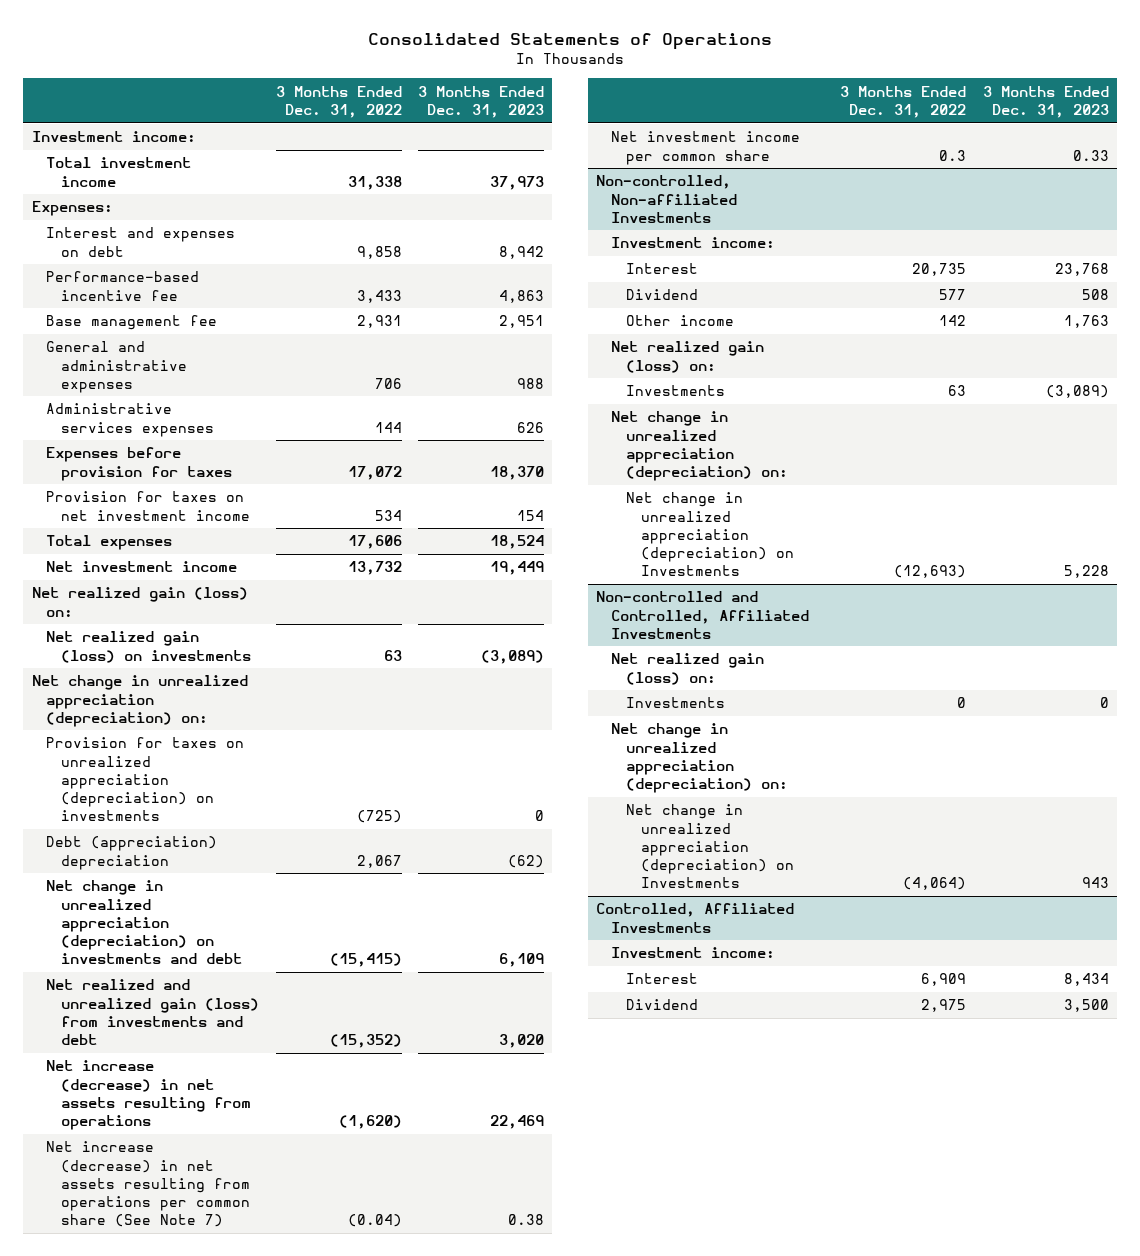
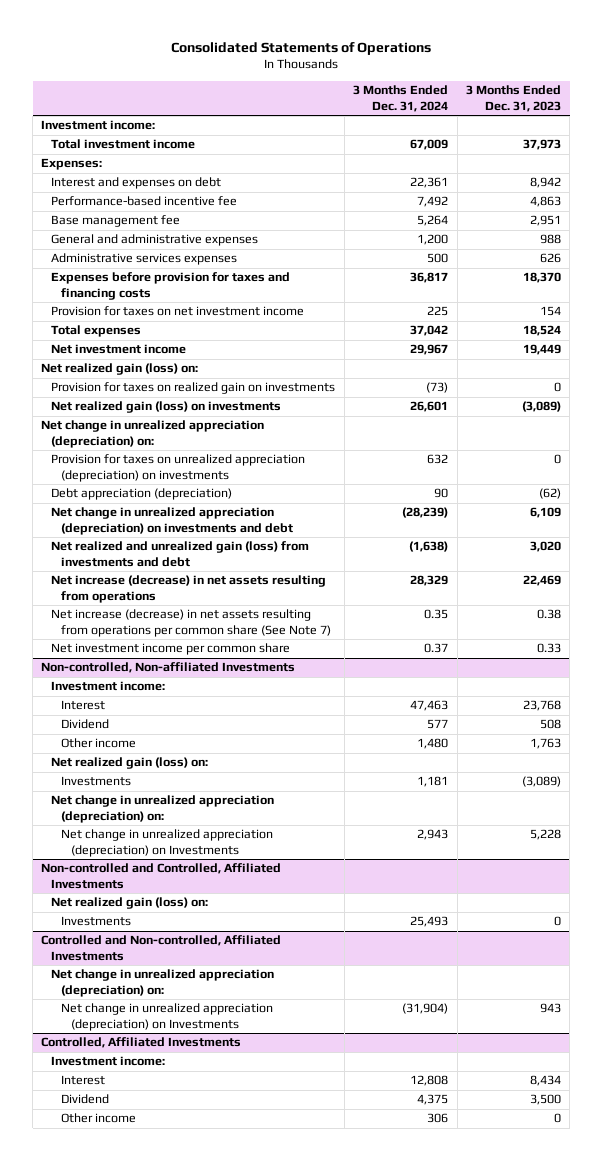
- | 3 Months Ended Dec. 31, 2022 | 3 Months Ended Dec. 31, 2023
+ | 3 Months Ended Dec. 31, 2024 | 3 Months Ended Dec. 31, 2023
- Expenses before provision for taxes | 17,072 | 18,370
+ Expenses before provision for taxes and financing costs | 36,817 | 18,370
+ Provision for taxes on realized gain on investments | (73) | 0
- Debt (appreciation) depreciation | 2,067 | (62)
+ Debt appreciation (depreciation) | 90 | (62)
+ Controlled and Non-controlled, Affiliated Investments
@ Controlled, Affiliated Investments
+ Other income | 306 | 0

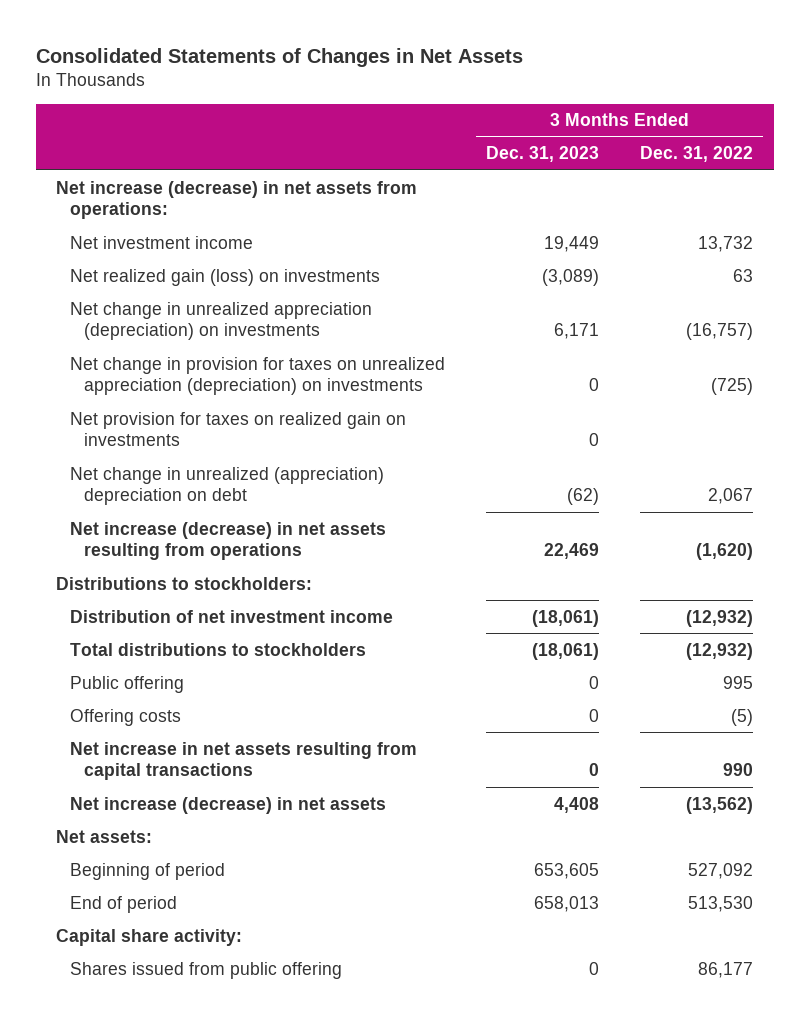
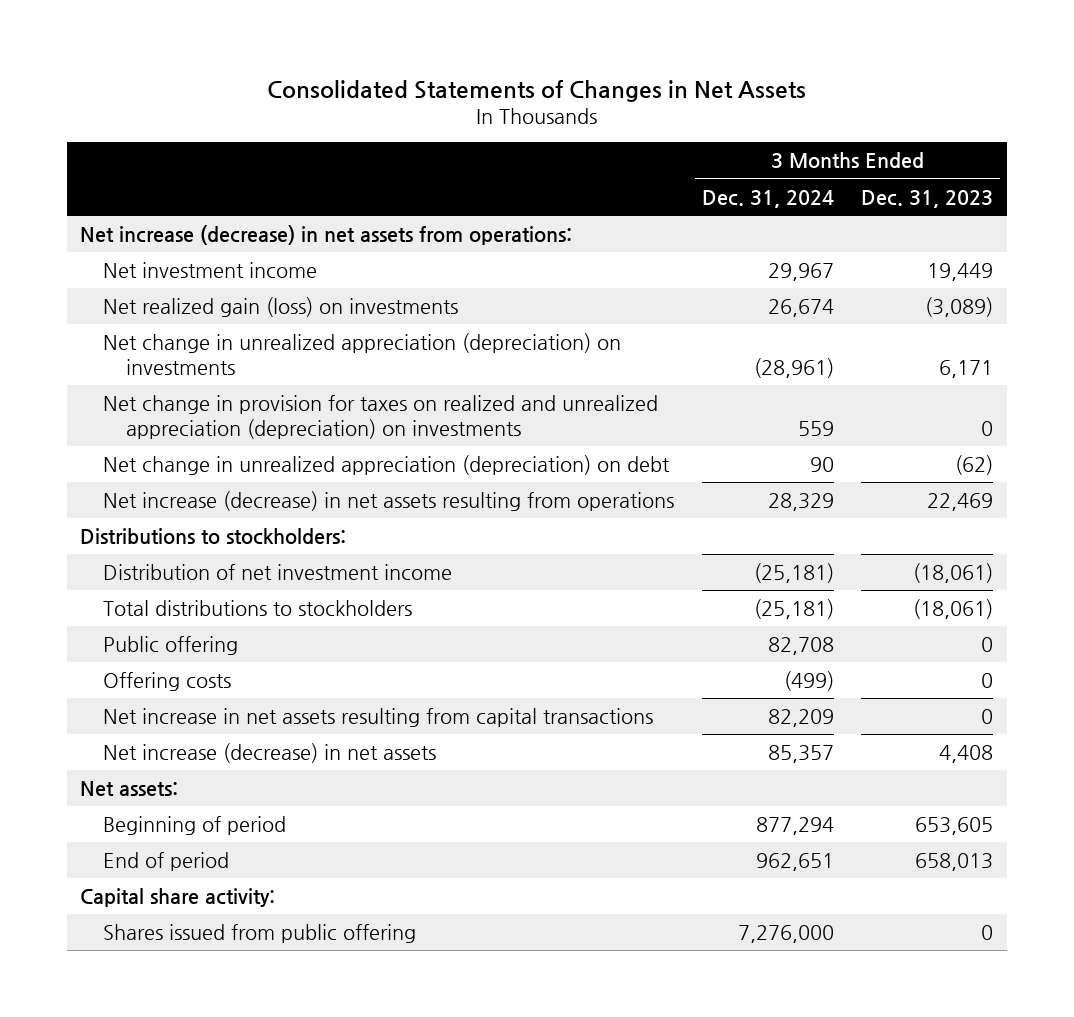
- | 3 Months Ended Dec. 31, 2023 | 3 Months Ended Dec. 31, 2022
+ | 3 Months Ended Dec. 31, 2024 | 3 Months Ended Dec. 31, 2023
- Net change in provision for taxes on unrealized appreciation (depreciation) on investments | 0 | (725)
- Net provision for taxes on realized gain on investments | 0 |
- Net change in unrealized (appreciation) depreciation on debt | (62) | 2,067
+ Net change in provision for taxes on realized and unrealized appreciation (depreciation) on investments | 559 | 0
+ Net change in unrealized appreciation (depreciation) on debt | 90 | (62)

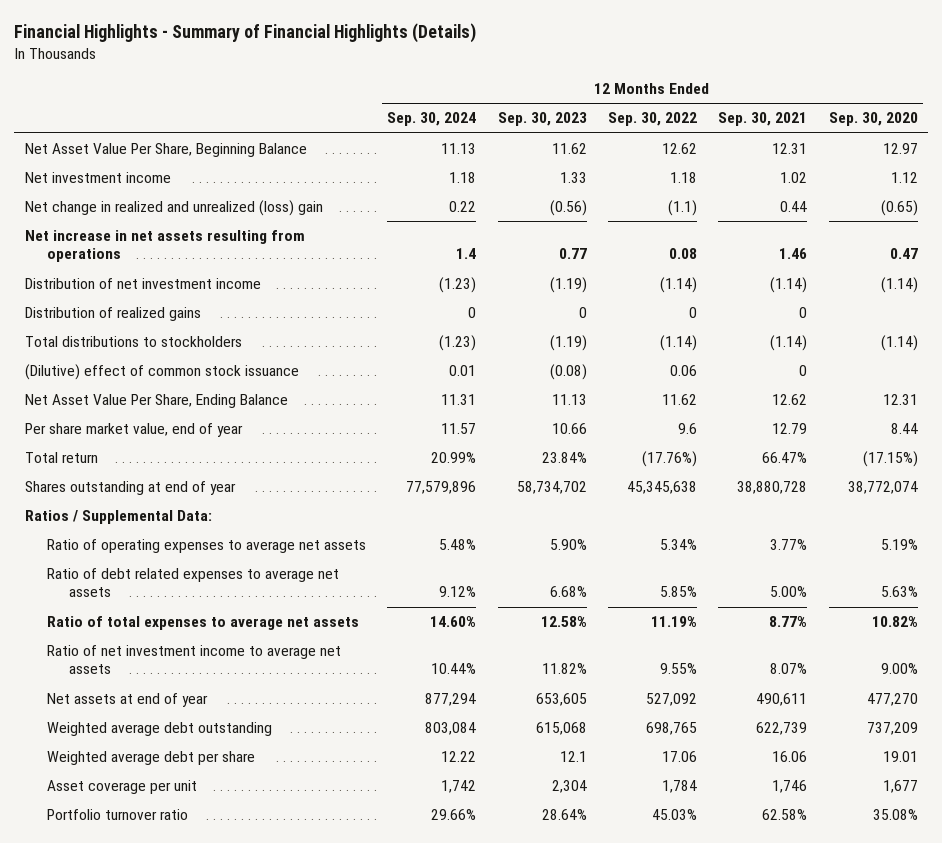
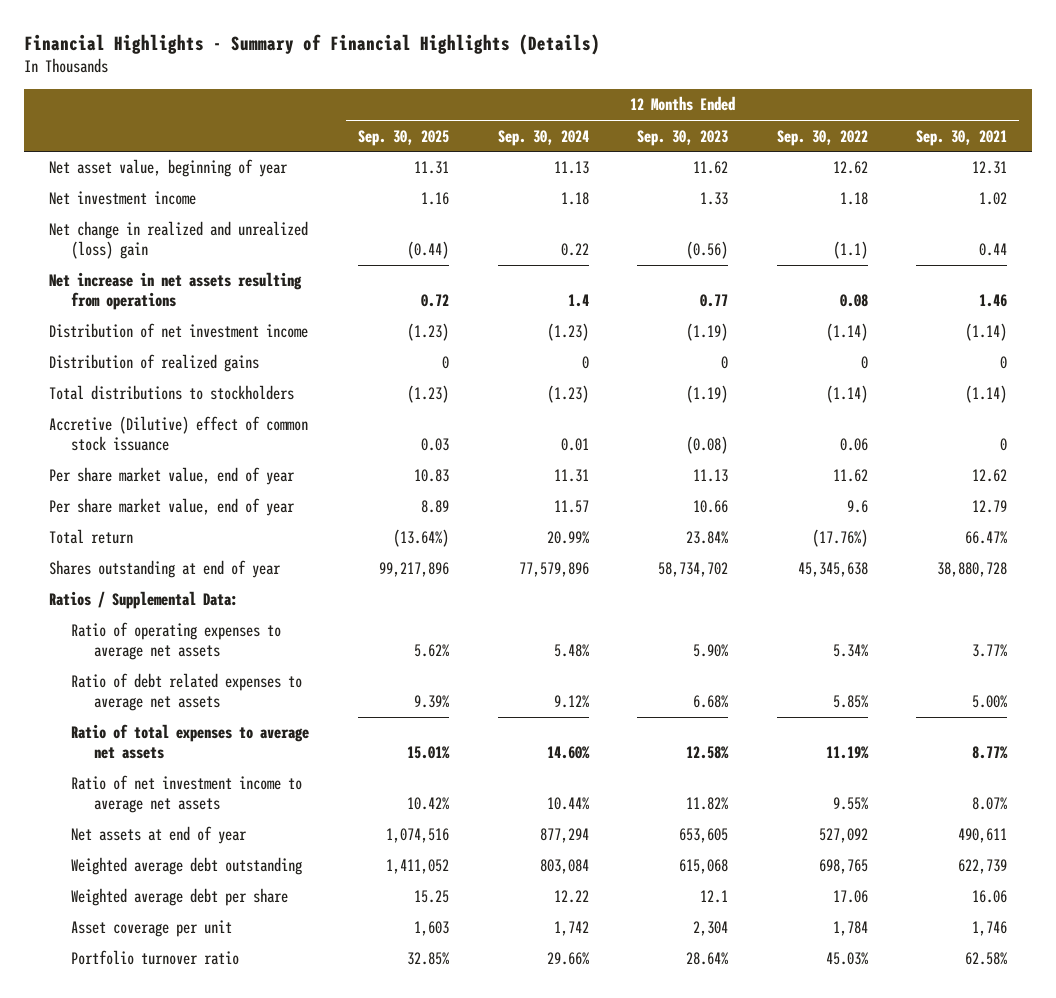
- | 12 Months Ended Sep. 30, 2024 | 12 Months Ended Sep. 30, 2023 | 12 Months Ended Sep. 30, 2022 | 12 Months Ended Sep. 30, 2021 | 12 Months Ended Sep. 30, 2020
+ | 12 Months Ended Sep. 30, 2025 | 12 Months Ended Sep. 30, 2024 | 12 Months Ended Sep. 30, 2023 | 12 Months Ended Sep. 30, 2022 | 12 Months Ended Sep. 30, 2021
- Net Asset Value Per Share, Beginning Balance | 11.13 | 11.62 | 12.62 | 12.31 | 12.97
+ Net asset value, beginning of year | 11.31 | 11.13 | 11.62 | 12.62 | 12.31
- (Dilutive) effect of common stock issuance | 0.01 | (0.08) | 0.06 | 0 |
- Net Asset Value Per Share, Ending Balance | 11.31 | 11.13 | 11.62 | 12.62 | 12.31
+ Accretive (Dilutive) effect of common stock issuance | 0.03 | 0.01 | (0.08) | 0.06 | 0
+ Per share market value, end of year | 10.83 | 11.31 | 11.13 | 11.62 | 12.62

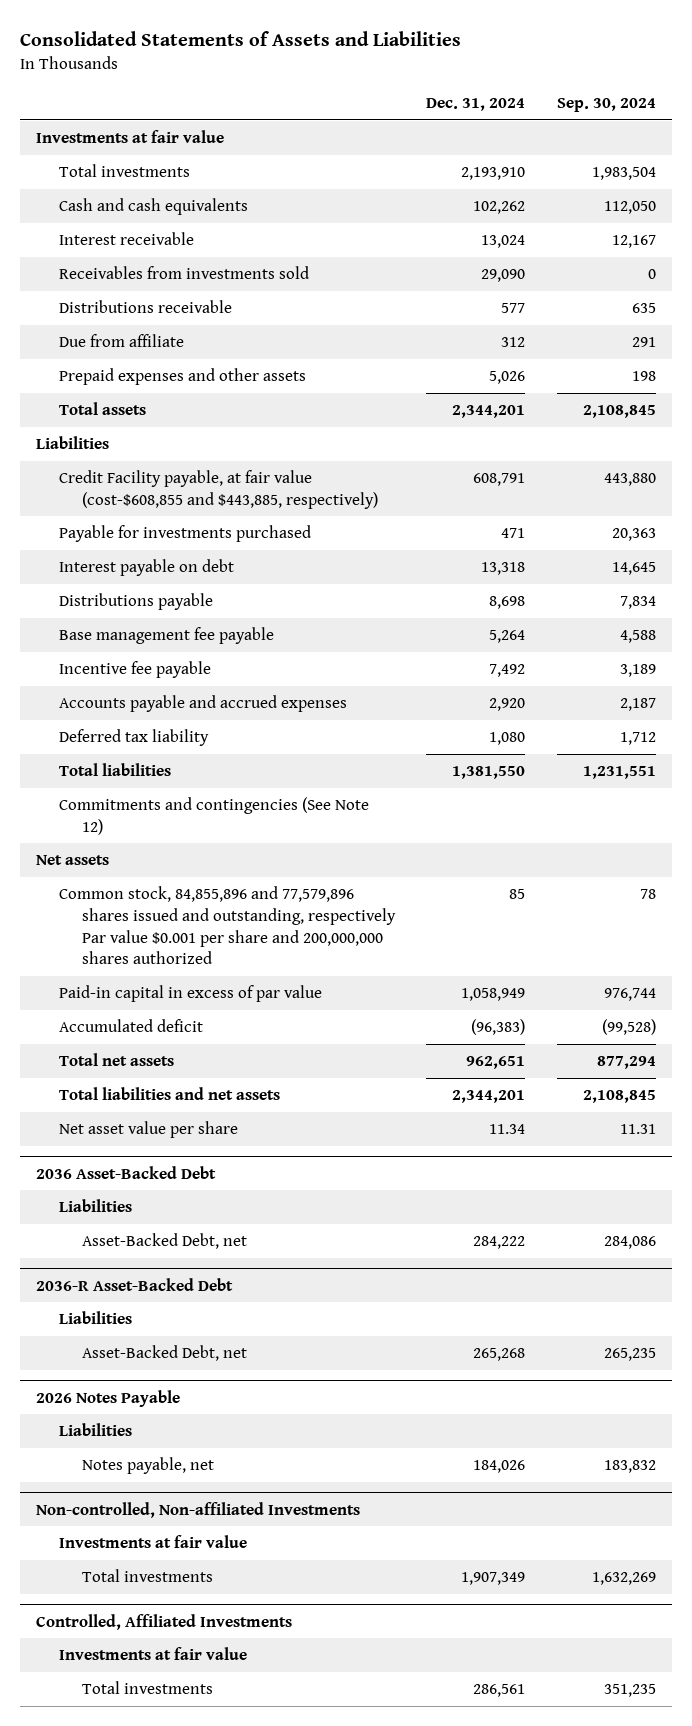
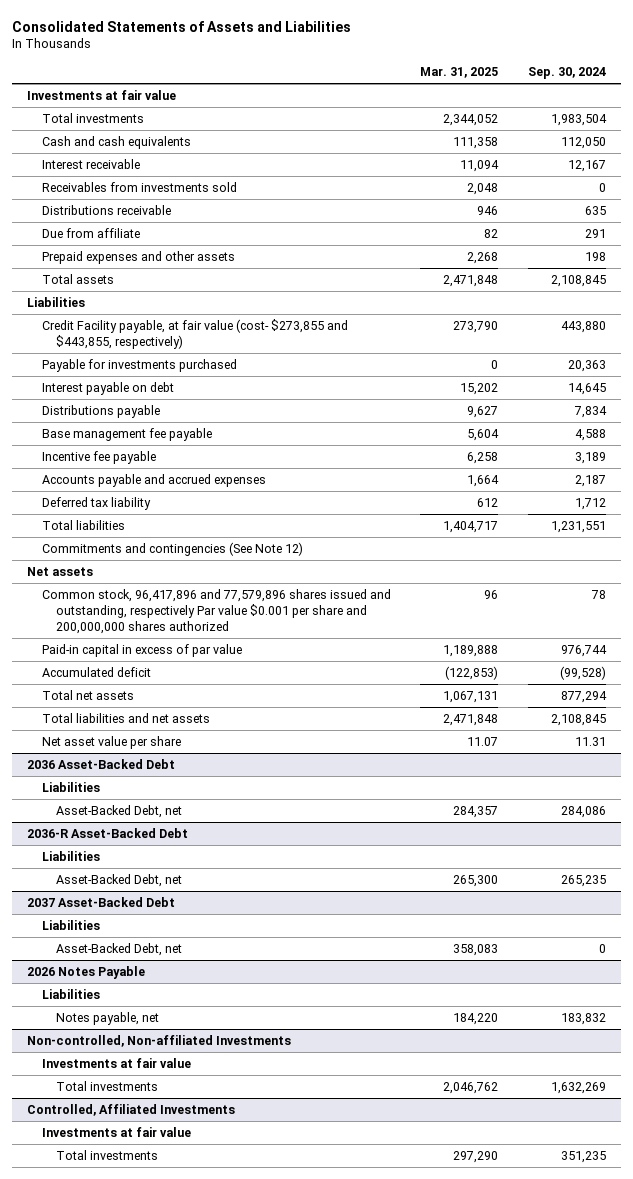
- | Dec. 31, 2024 | Sep. 30, 2024
+ | Mar. 31, 2025 | Sep. 30, 2024
- Credit Facility payable, at fair value (cost-$608,855 and $443,885, respectively) | 608,791 | 443,880
+ Credit Facility payable, at fair value (cost- $273,855 and $443,855, respectively) | 273,790 | 443,880
- Common stock, 84,855,896 and 77,579,896 shares issued and outstanding, respectively Par value $0.001 per share and 200,000,000 shares authorized | 85 | 78
+ Common stock, 96,417,896 and 77,579,896 shares issued and outstanding, respectively Par value $0.001 per share and 200,000,000 shares authorized | 96 | 78
+ 2037 Asset-Backed Debt
+ Liabilities
+ Asset-Backed Debt, net | 358,083 | 0

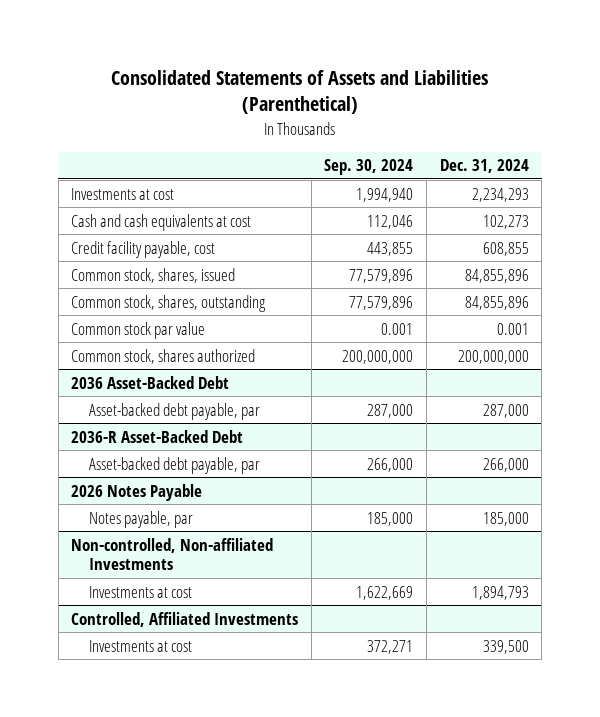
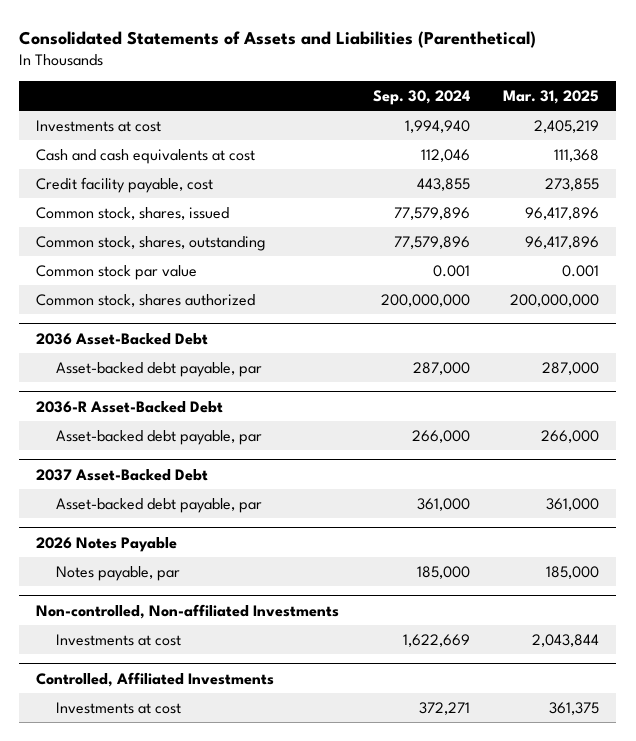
- | Sep. 30, 2024 | Dec. 31, 2024
+ | Sep. 30, 2024 | Mar. 31, 2025
+ 2037 Asset-Backed Debt
+ Asset-backed debt payable, par | 361,000 | 361,000

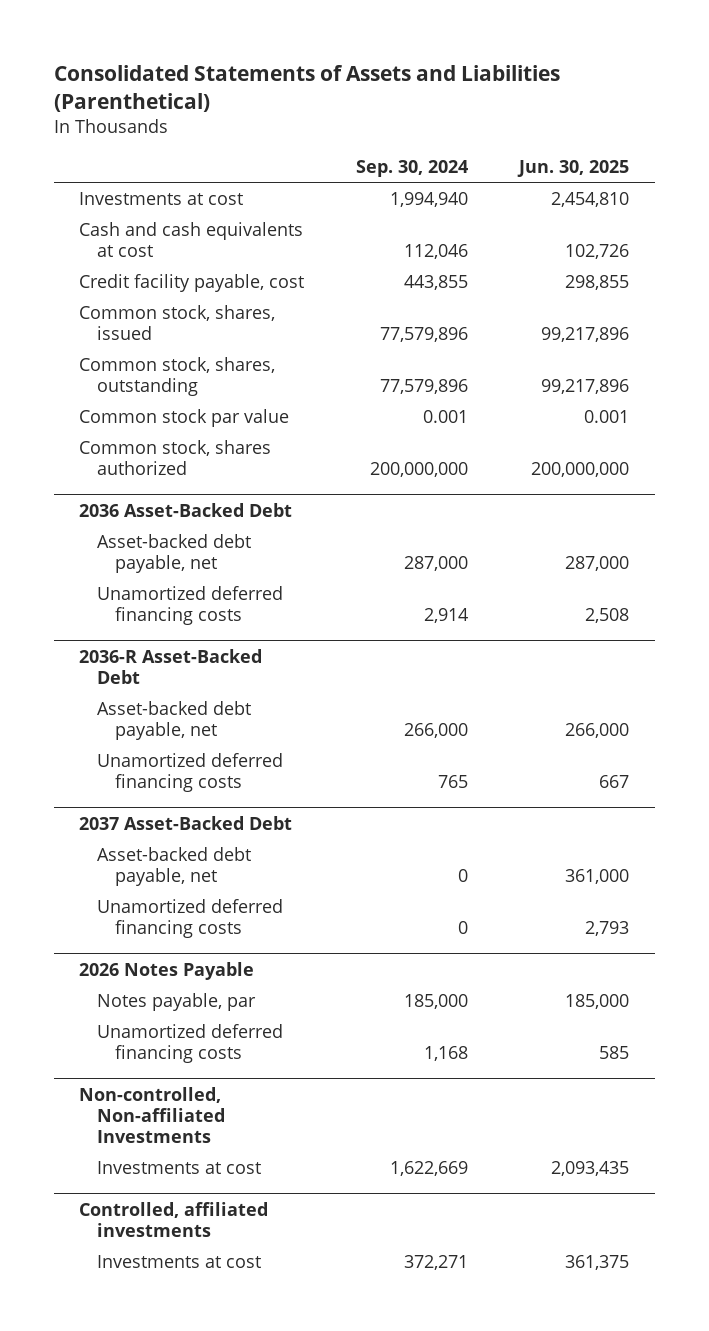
- | Sep. 30, 2024 | Mar. 31, 2025
+ | Sep. 30, 2024 | Jun. 30, 2025
@ 2036 Asset-Backed Debt
- Asset-backed debt payable, par | 287,000 | 287,000
+ Asset-backed debt payable, net | 287,000 | 287,000
+ Unamortized deferred financing costs | 2,914 | 2,508
@ 2036-R Asset-Backed Debt
- Asset-backed debt payable, par | 266,000 | 266,000
+ Asset-backed debt payable, net | 266,000 | 266,000
+ Unamortized deferred financing costs | 765 | 667
@ 2037 Asset-Backed Debt
- Asset-backed debt payable, par | 361,000 | 361,000
+ Asset-backed debt payable, net | 0 | 361,000
+ Unamortized deferred financing costs | 0 | 2,793
@ 2026 Notes Payable
+ Unamortized deferred financing costs | 1,168 | 585
- Controlled, Affiliated Investments
+ Controlled, affiliated investments

